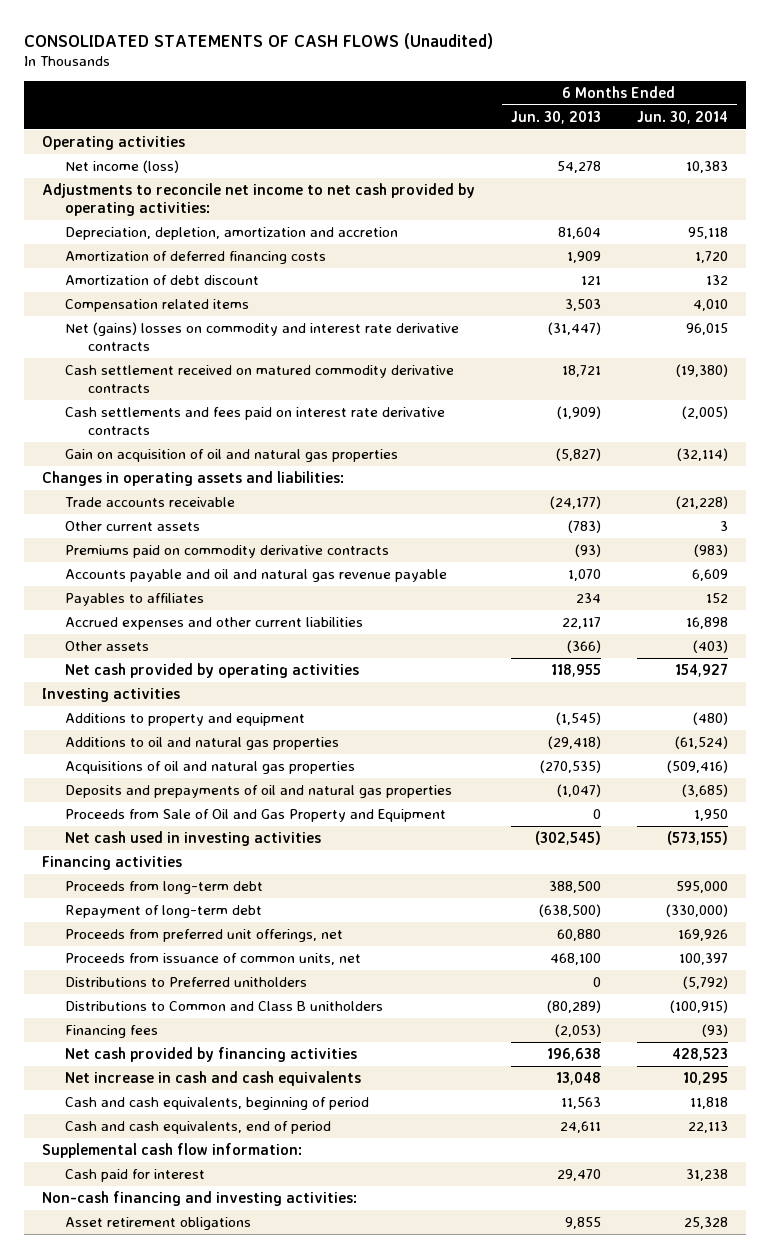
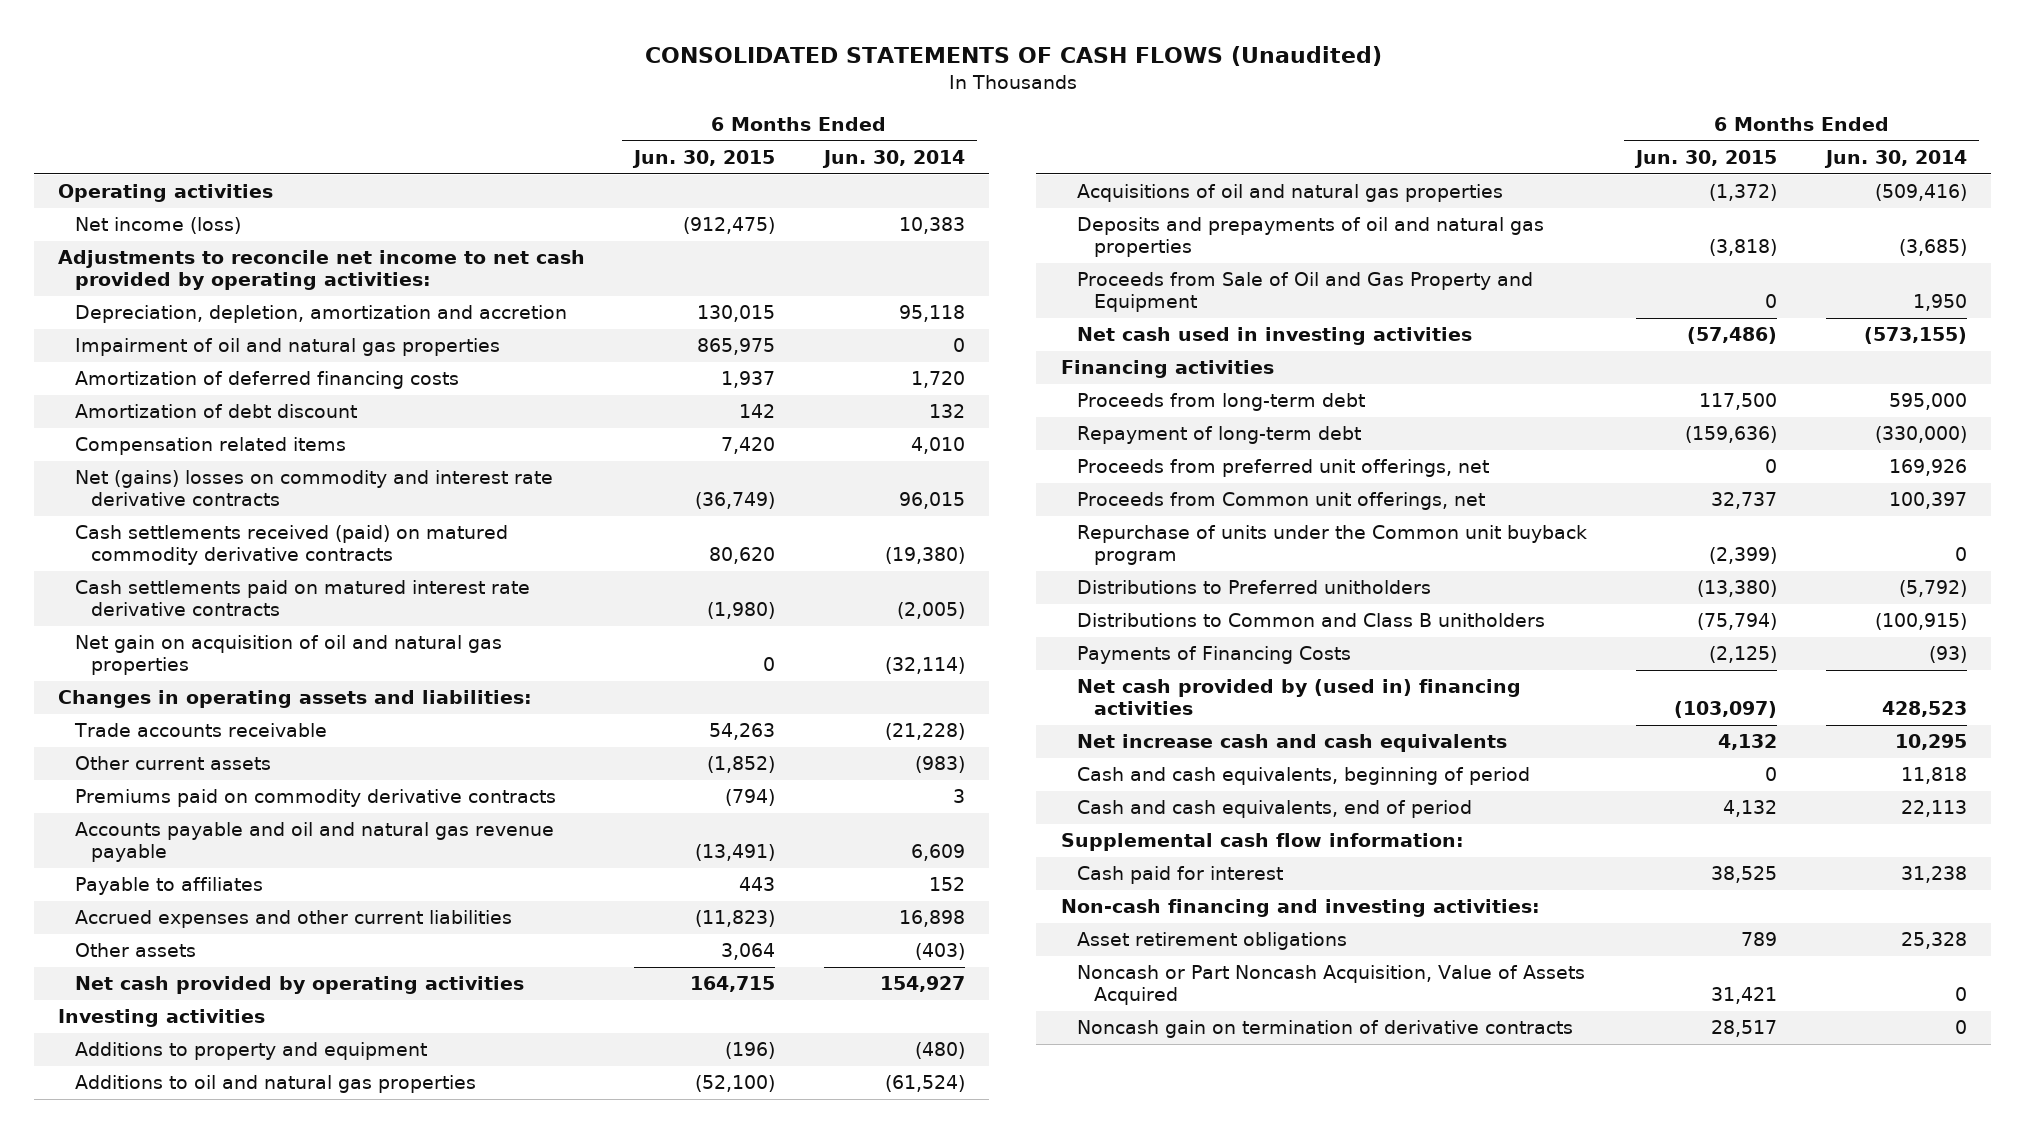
- | 6 Months Ended Jun. 30, 2013 | 6 Months Ended Jun. 30, 2014
+ | 6 Months Ended Jun. 30, 2015 | 6 Months Ended Jun. 30, 2014
+ Impairment of oil and natural gas properties | 865,975 | 0
- Cash settlement received on matured commodity derivative contracts | 18,721 | (19,380)
- Cash settlements and fees paid on interest rate derivative contracts | (1,909) | (2,005)
- Gain on acquisition of oil and natural gas properties | (5,827) | (32,114)
+ Cash settlements received (paid) on matured commodity derivative contracts | 80,620 | (19,380)
+ Cash settlements paid on matured interest rate derivative contracts | (1,980) | (2,005)
+ Net gain on acquisition of oil and natural gas properties | 0 | (32,114)
- Other current assets | (783) | 3
- Premiums paid on commodity derivative contracts | (93) | (983)
+ Other current assets | (1,852) | (983)
+ Premiums paid on commodity derivative contracts | (794) | 3
- Payables to affiliates | 234 | 152
+ Payable to affiliates | 443 | 152
- Proceeds from issuance of common units, net | 468,100 | 100,397
+ Proceeds from Common unit offerings, net | 32,737 | 100,397
+ Repurchase of units under the Common unit buyback program | (2,399) | 0
- Financing fees | (2,053) | (93)
- Net cash provided by financing activities | 196,638 | 428,523
- Net increase in cash and cash equivalents | 13,048 | 10,295
+ Payments of Financing Costs | (2,125) | (93)
+ Net cash provided by (used in) financing activities | (103,097) | 428,523
+ Net increase cash and cash equivalents | 4,132 | 10,295
+ Noncash or Part Noncash Acquisition, Value of Assets Acquired | 31,421 | 0
+ Noncash gain on termination of derivative contracts | 28,517 | 0

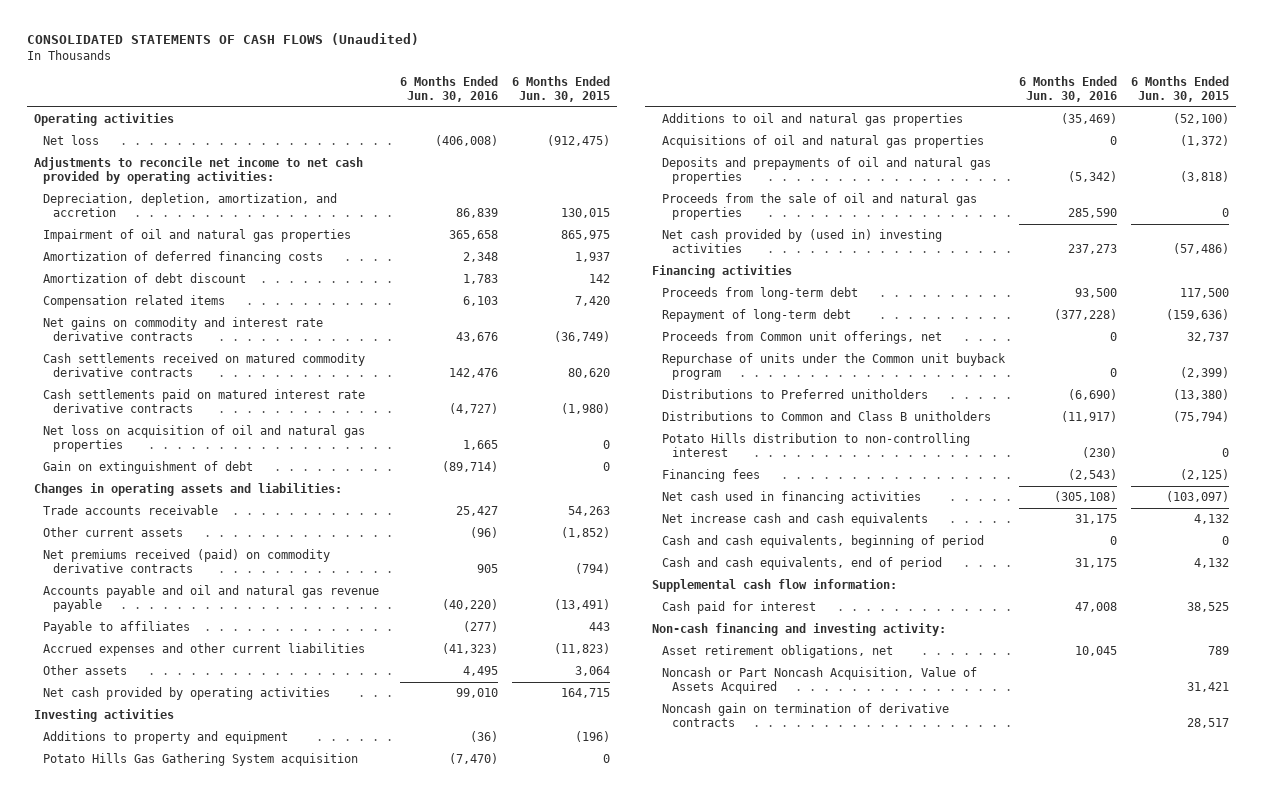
- | 6 Months Ended Jun. 30, 2015 | 6 Months Ended Jun. 30, 2014
+ | 6 Months Ended Jun. 30, 2016 | 6 Months Ended Jun. 30, 2015
- Net income (loss) | (912,475) | 10,383
+ Net loss | (406,008) | (912,475)
- Depreciation, depletion, amortization and accretion | 130,015 | 95,118
+ Depreciation, depletion, amortization, and accretion | 86,839 | 130,015
- Net (gains) losses on commodity and interest rate derivative contracts | (36,749) | 96,015
- Cash settlements received (paid) on matured commodity derivative contracts | 80,620 | (19,380)
+ Net gains on commodity and interest rate derivative contracts | 43,676 | (36,749)
+ Cash settlements received on matured commodity derivative contracts | 142,476 | 80,620
- Net gain on acquisition of oil and natural gas properties | 0 | (32,114)
+ Net loss on acquisition of oil and natural gas properties | 1,665 | 0
+ Gain on extinguishment of debt | (89,714) | 0
- Premiums paid on commodity derivative contracts | (794) | 3
+ Net premiums received (paid) on commodity derivative contracts | 905 | (794)
+ Potato Hills Gas Gathering System acquisition | (7,470) | 0
- Proceeds from Sale of Oil and Gas Property and Equipment | 0 | 1,950
- Net cash used in investing activities | (57,486) | (573,155)
+ Proceeds from the sale of oil and natural gas properties | 285,590 | 0
+ Net cash provided by (used in) investing activities | 237,273 | (57,486)
- Proceeds from preferred unit offerings, net | 0 | 169,926
- Payments of Financing Costs | (2,125) | (93)
- Net cash provided by (used in) financing activities | (103,097) | 428,523
+ Potato Hills distribution to non-controlling interest | (230) | 0
+ Financing fees | (2,543) | (2,125)
+ Net cash used in financing activities | (305,108) | (103,097)
- Non-cash financing and investing activities:
- Asset retirement obligations | 789 | 25,328
+ Non-cash financing and investing activity:
+ Asset retirement obligations, net | 10,045 | 789

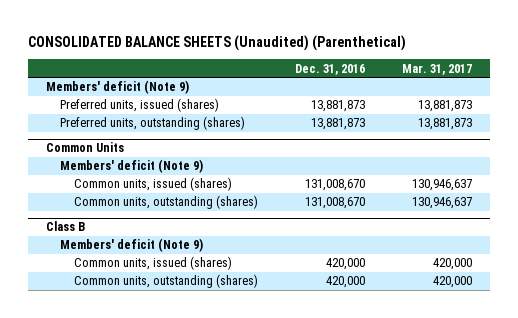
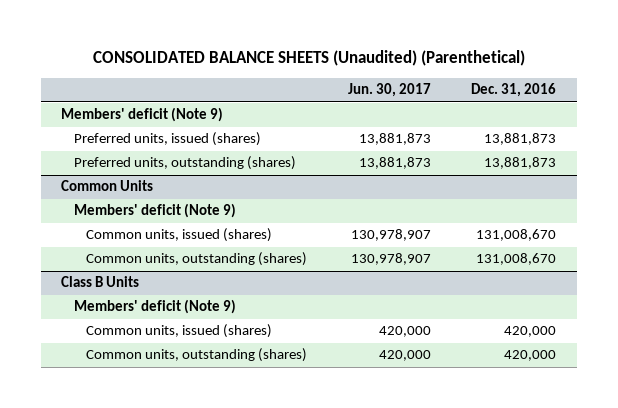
- | Dec. 31, 2016 | Mar. 31, 2017
+ | Jun. 30, 2017 | Dec. 31, 2016
- Class B
+ Class B Units

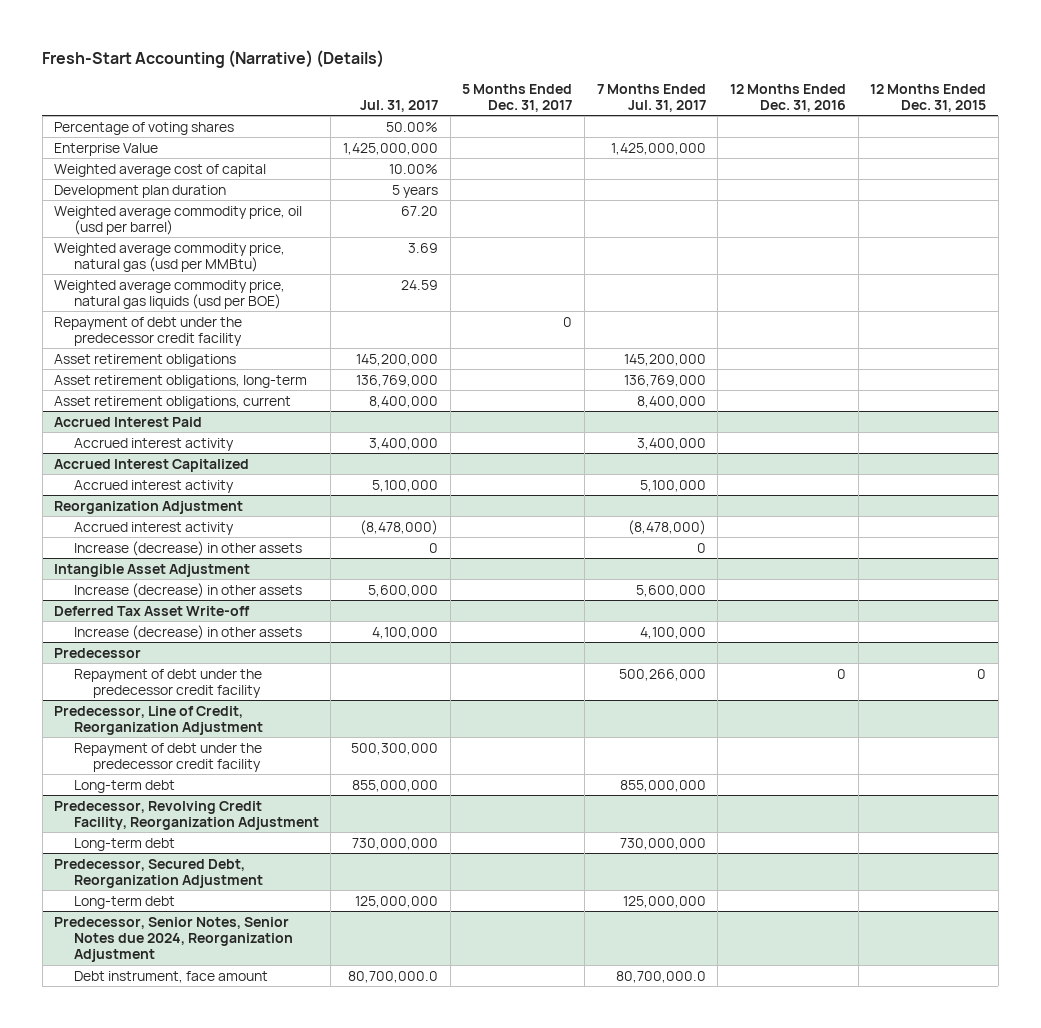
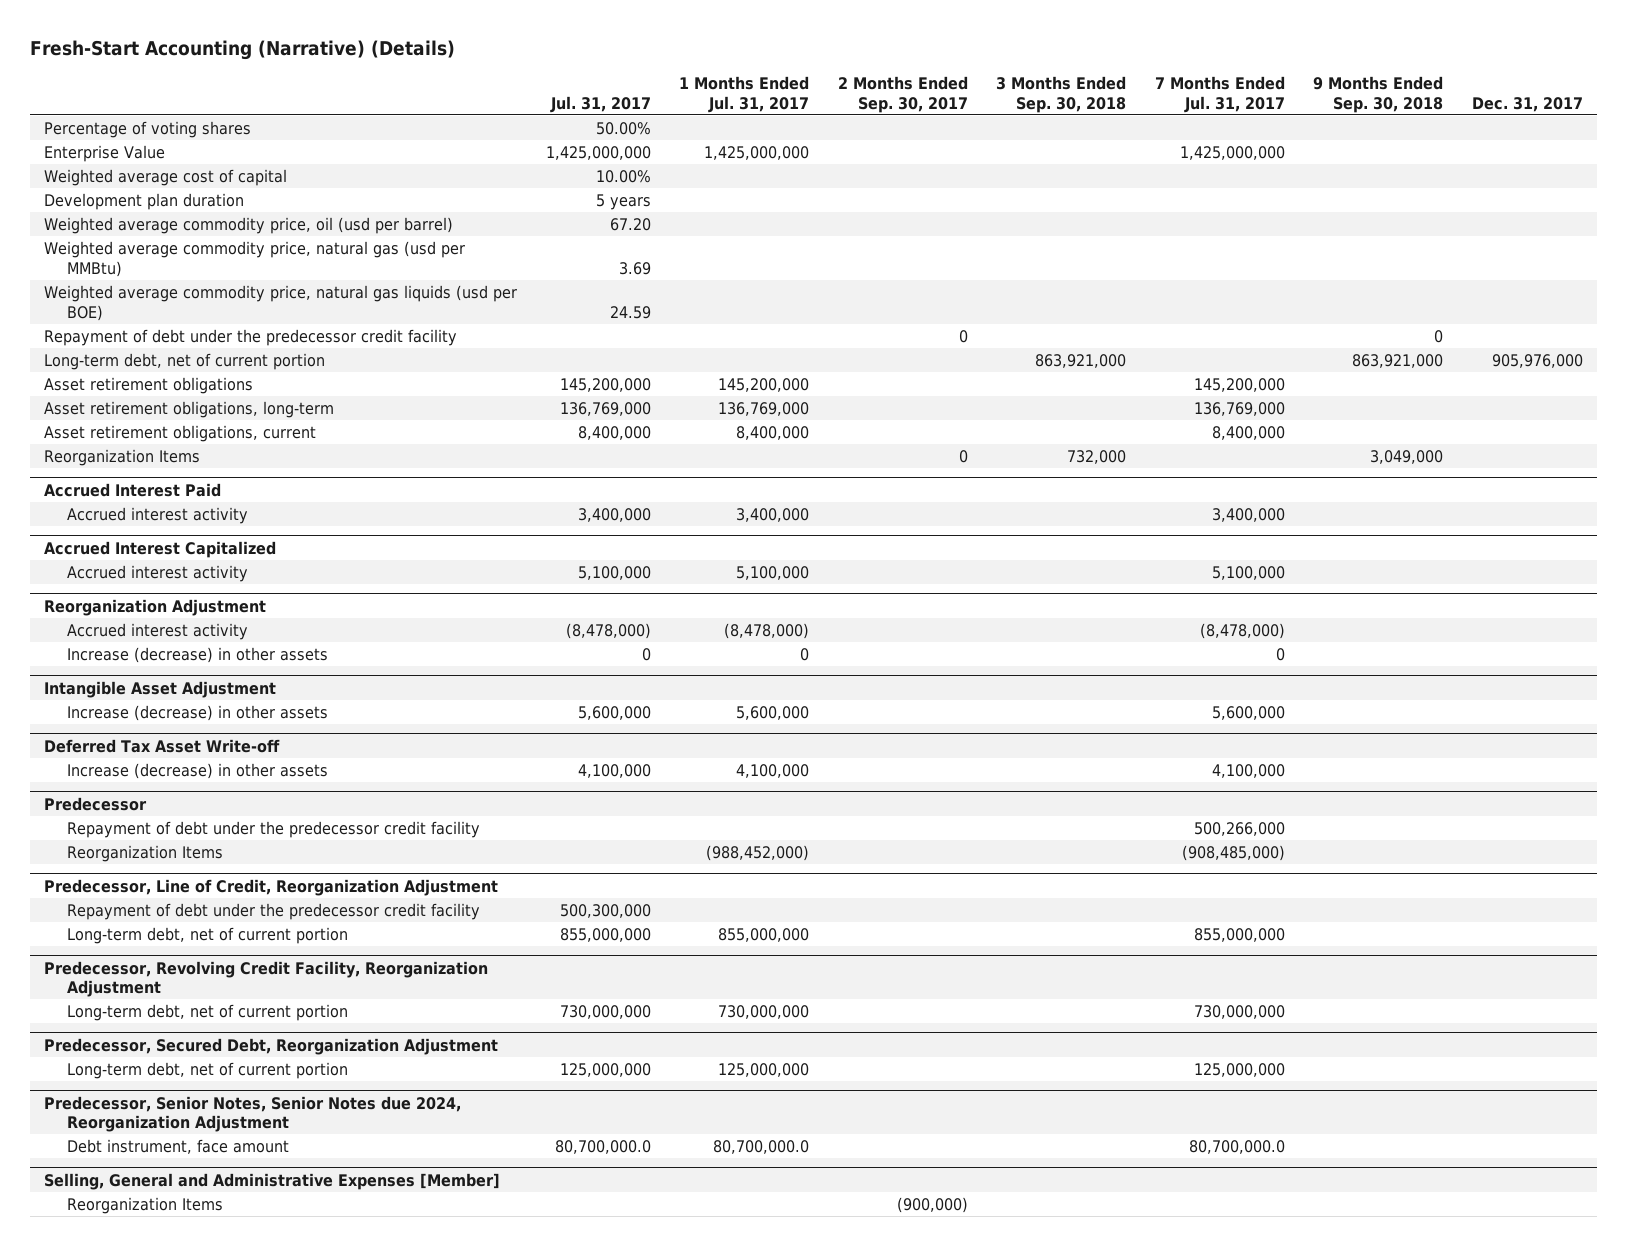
- | Jul. 31, 2017 | 5 Months Ended Dec. 31, 2017 | 7 Months Ended Jul. 31, 2017 | 12 Months Ended Dec. 31, 2016 | 12 Months Ended Dec. 31, 2015
+ | Jul. 31, 2017 | 1 Months Ended Jul. 31, 2017 | 2 Months Ended Sep. 30, 2017 | 3 Months Ended Sep. 30, 2018 | 7 Months Ended Jul. 31, 2017 | 9 Months Ended Sep. 30, 2018 | Dec. 31, 2017
+ Long-term debt, net of current portion | | | | 863,921,000 | | 863,921,000 | 905,976,000
+ Reorganization Items | | | 0 | 732,000 | | 3,049,000 |
@ Predecessor
+ Reorganization Items | | (988,452,000) | | | (908,485,000) | |
@ Predecessor, Line of Credit, Reorganization Adjustment
- Long-term debt | 855,000,000 | | 855,000,000 | |
+ Long-term debt, net of current portion | 855,000,000 | 855,000,000 | | | 855,000,000 | |
@ Predecessor, Revolving Credit Facility, Reorganization Adjustment
- Long-term debt | 730,000,000 | | 730,000,000 | |
+ Long-term debt, net of current portion | 730,000,000 | 730,000,000 | | | 730,000,000 | |
@ Predecessor, Secured Debt, Reorganization Adjustment
- Long-term debt | 125,000,000 | | 125,000,000 | |
+ Long-term debt, net of current portion | 125,000,000 | 125,000,000 | | | 125,000,000 | |
+ Selling, General and Administrative Expenses [Member]
+ Reorganization Items | | | (900,000) | | | |

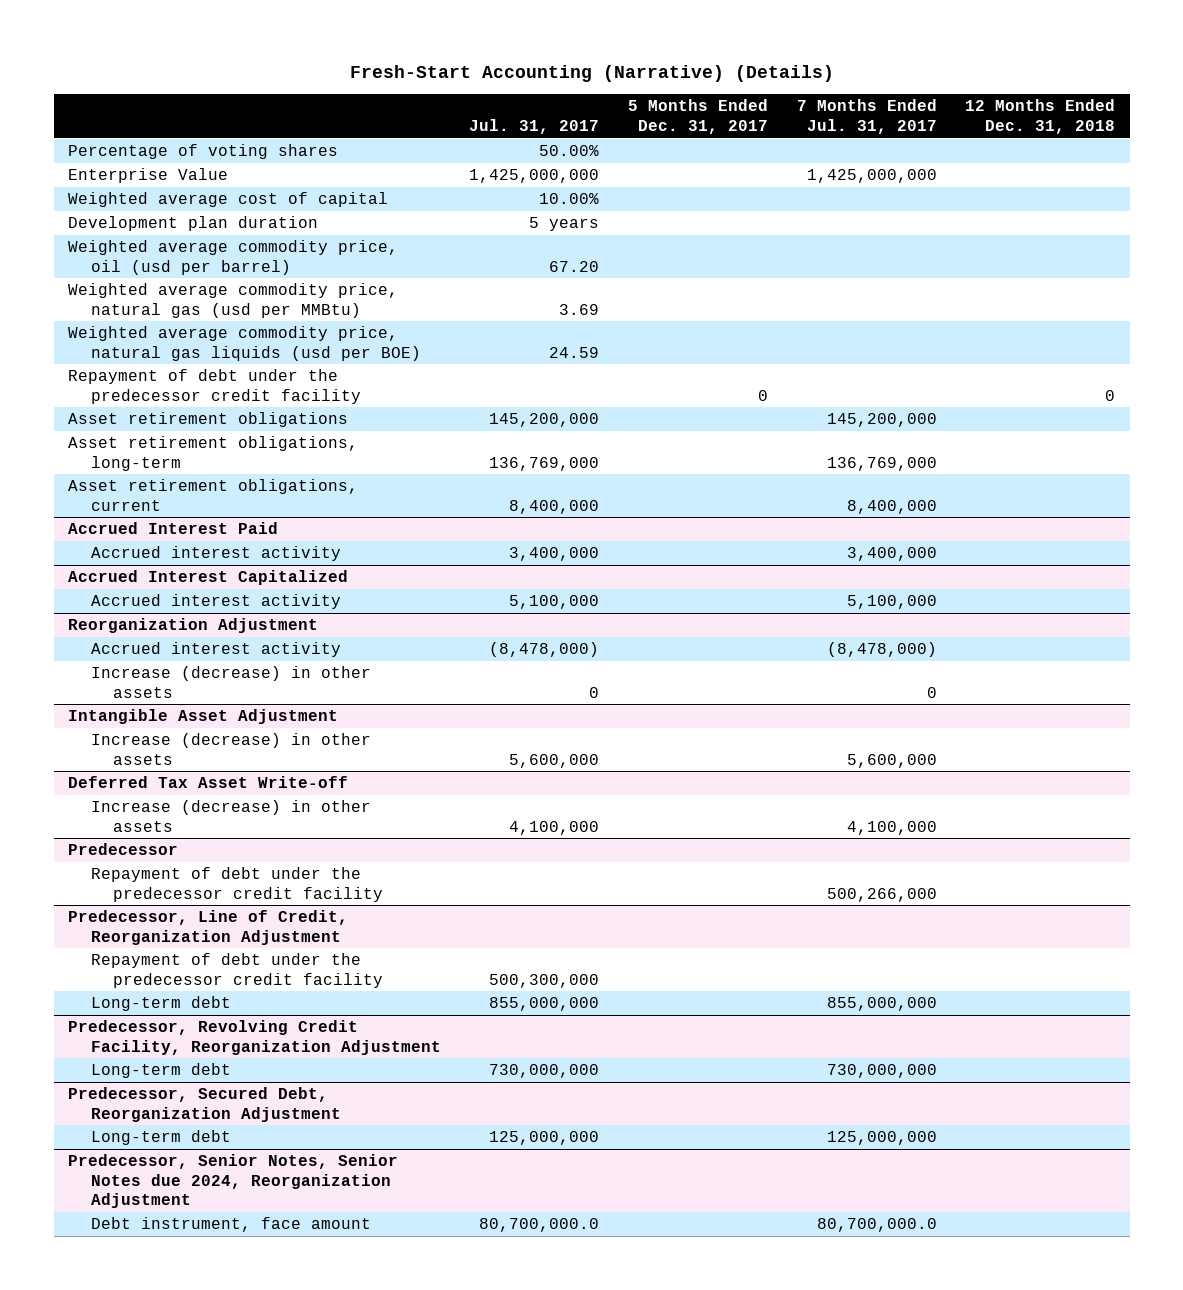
- | Jul. 31, 2017 | 1 Months Ended Jul. 31, 2017 | 2 Months Ended Sep. 30, 2017 | 3 Months Ended Sep. 30, 2018 | 7 Months Ended Jul. 31, 2017 | 9 Months Ended Sep. 30, 2018 | Dec. 31, 2017
+ | Jul. 31, 2017 | 5 Months Ended Dec. 31, 2017 | 7 Months Ended Jul. 31, 2017 | 12 Months Ended Dec. 31, 2018
- Long-term debt, net of current portion | | | | 863,921,000 | | 863,921,000 | 905,976,000
- Reorganization Items | | | 0 | 732,000 | | 3,049,000 |
@ Predecessor
- Reorganization Items | | (988,452,000) | | | (908,485,000) | |
@ Predecessor, Line of Credit, Reorganization Adjustment
- Long-term debt, net of current portion | 855,000,000 | 855,000,000 | | | 855,000,000 | |
+ Long-term debt | 855,000,000 | | 855,000,000 |
@ Predecessor, Revolving Credit Facility, Reorganization Adjustment
- Long-term debt, net of current portion | 730,000,000 | 730,000,000 | | | 730,000,000 | |
+ Long-term debt | 730,000,000 | | 730,000,000 |
@ Predecessor, Secured Debt, Reorganization Adjustment
- Long-term debt, net of current portion | 125,000,000 | 125,000,000 | | | 125,000,000 | |
+ Long-term debt | 125,000,000 | | 125,000,000 |
- Selling, General and Administrative Expenses [Member]
- Reorganization Items | | | (900,000) | | | |

